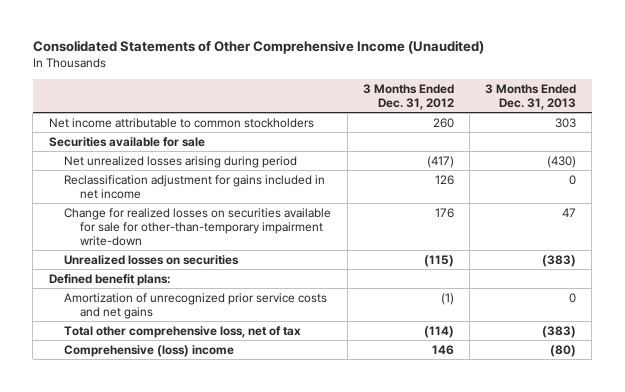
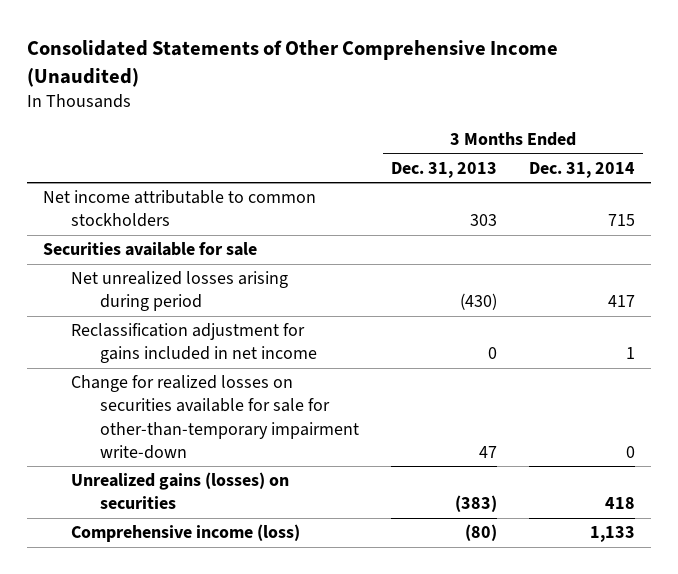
- | 3 Months Ended Dec. 31, 2012 | 3 Months Ended Dec. 31, 2013
+ | 3 Months Ended Dec. 31, 2013 | 3 Months Ended Dec. 31, 2014
- Unrealized losses on securities | (115) | (383)
- Defined benefit plans:
- Amortization of unrecognized prior service costs and net gains | (1) | 0
- Total other comprehensive loss, net of tax | (114) | (383)
- Comprehensive (loss) income | 146 | (80)
+ Unrealized gains (losses) on securities | (383) | 418
+ Comprehensive income (loss) | (80) | 1,133

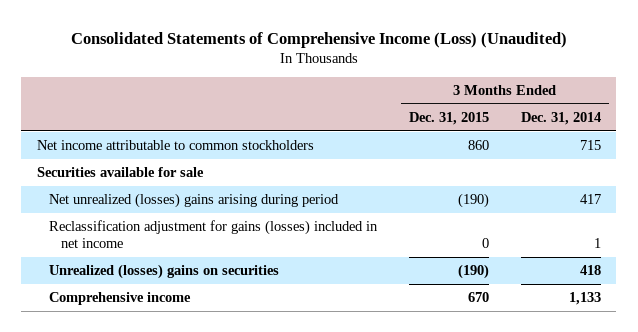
- Consolidated Statements of Other Comprehensive Income (Unaudited)
+ Consolidated Statements of Comprehensive Income (Loss) (Unaudited)
- | 3 Months Ended Dec. 31, 2013 | 3 Months Ended Dec. 31, 2014
+ | 3 Months Ended Dec. 31, 2015 | 3 Months Ended Dec. 31, 2014
- Net unrealized losses arising during period | (430) | 417
- Reclassification adjustment for gains included in net income | 0 | 1
- Change for realized losses on securities available for sale for other-than-temporary impairment write-down | 47 | 0
- Unrealized gains (losses) on securities | (383) | 418
- Comprehensive income (loss) | (80) | 1,133
+ Net unrealized (losses) gains arising during period | (190) | 417
+ Reclassification adjustment for gains (losses) included in net income | 0 | 1
+ Unrealized (losses) gains on securities | (190) | 418
+ Comprehensive income | 670 | 1,133

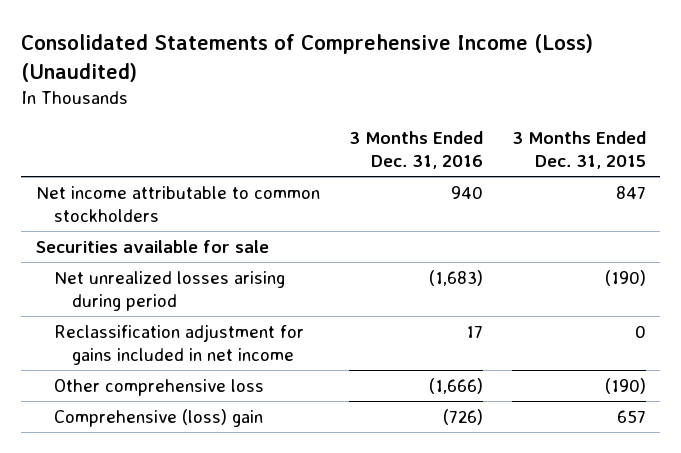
- | 3 Months Ended Dec. 31, 2015 | 3 Months Ended Dec. 31, 2014
+ | 3 Months Ended Dec. 31, 2016 | 3 Months Ended Dec. 31, 2015
- Net income attributable to common stockholders | 860 | 715
+ Net income attributable to common stockholders | 940 | 847
- Net unrealized (losses) gains arising during period | (190) | 417
- Reclassification adjustment for gains (losses) included in net income | 0 | 1
- Unrealized (losses) gains on securities | (190) | 418
- Comprehensive income | 670 | 1,133
+ Net unrealized losses arising during period | (1,683) | (190)
+ Reclassification adjustment for gains included in net income | 17 | 0
+ Other comprehensive loss | (1,666) | (190)
+ Comprehensive (loss) gain | (726) | 657

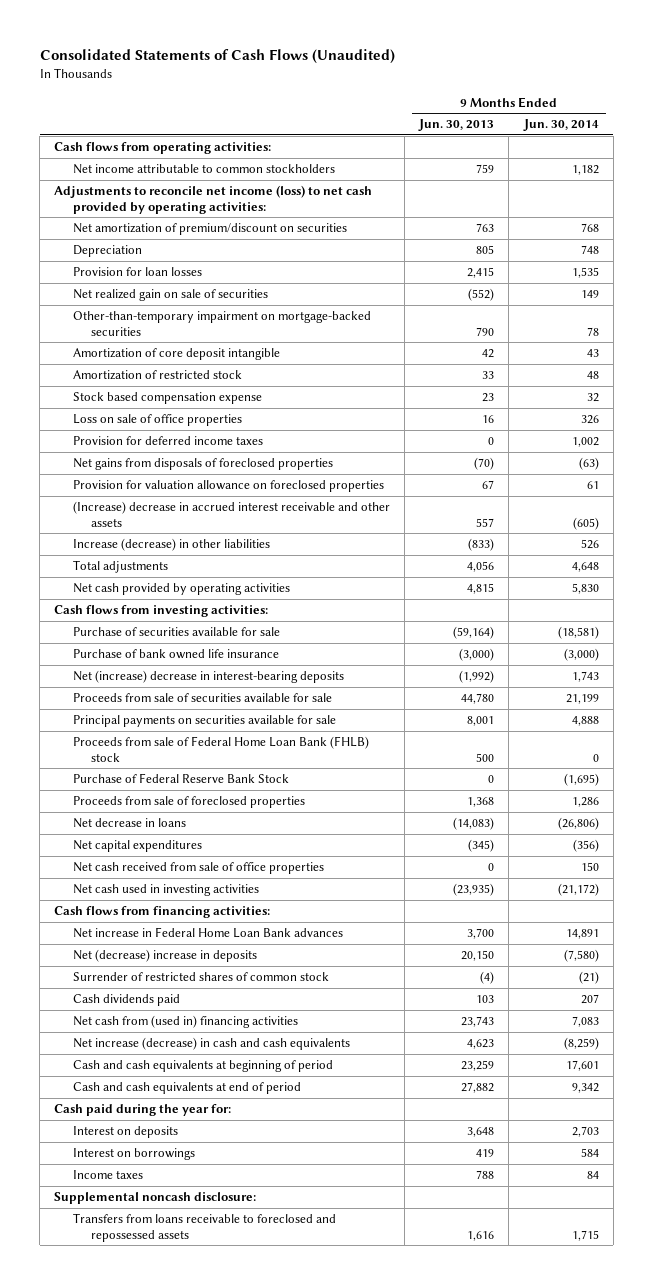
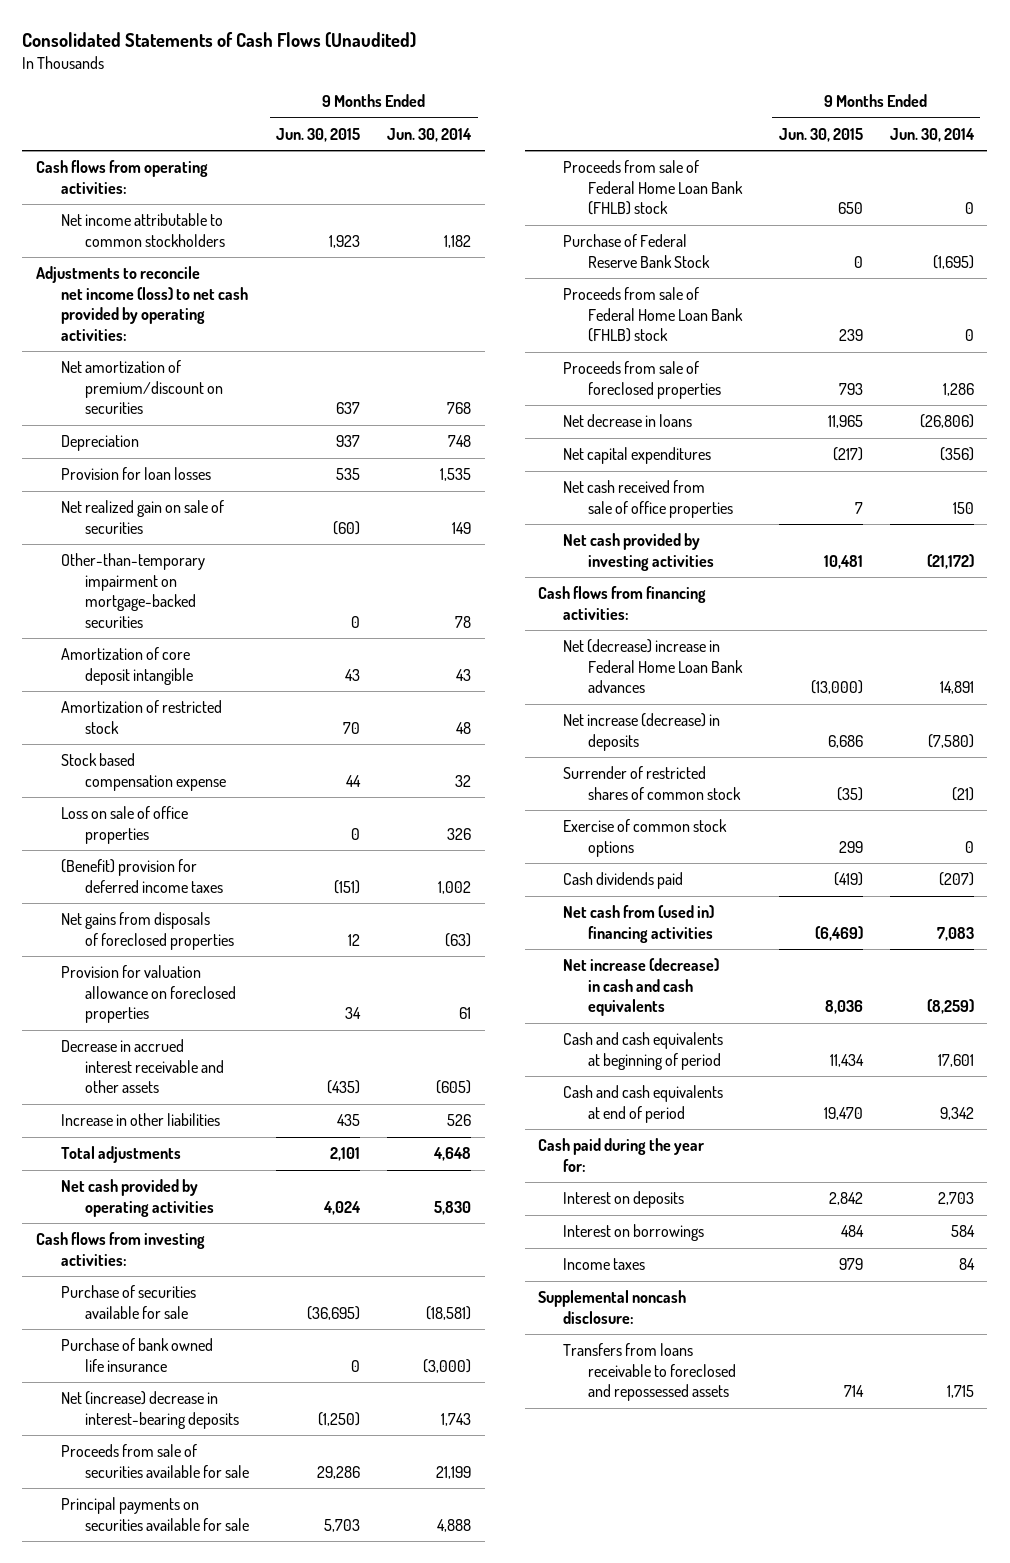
- | 9 Months Ended Jun. 30, 2013 | 9 Months Ended Jun. 30, 2014
+ | 9 Months Ended Jun. 30, 2015 | 9 Months Ended Jun. 30, 2014
- Provision for deferred income taxes | 0 | 1,002
+ (Benefit) provision for deferred income taxes | (151) | 1,002
- (Increase) decrease in accrued interest receivable and other assets | 557 | (605)
- Increase (decrease) in other liabilities | (833) | 526
+ Decrease in accrued interest receivable and other assets | (435) | (605)
+ Increase in other liabilities | 435 | 526
+ Proceeds from sale of Federal Home Loan Bank (FHLB) stock | 239 | 0
- Net cash used in investing activities | (23,935) | (21,172)
+ Net cash provided by investing activities | 10,481 | (21,172)
- Net increase in Federal Home Loan Bank advances | 3,700 | 14,891
- Net (decrease) increase in deposits | 20,150 | (7,580)
+ Net (decrease) increase in Federal Home Loan Bank advances | (13,000) | 14,891
+ Net increase (decrease) in deposits | 6,686 | (7,580)
- Cash dividends paid | 103 | 207
+ Exercise of common stock options | 299 | 0
+ Cash dividends paid | (419) | (207)

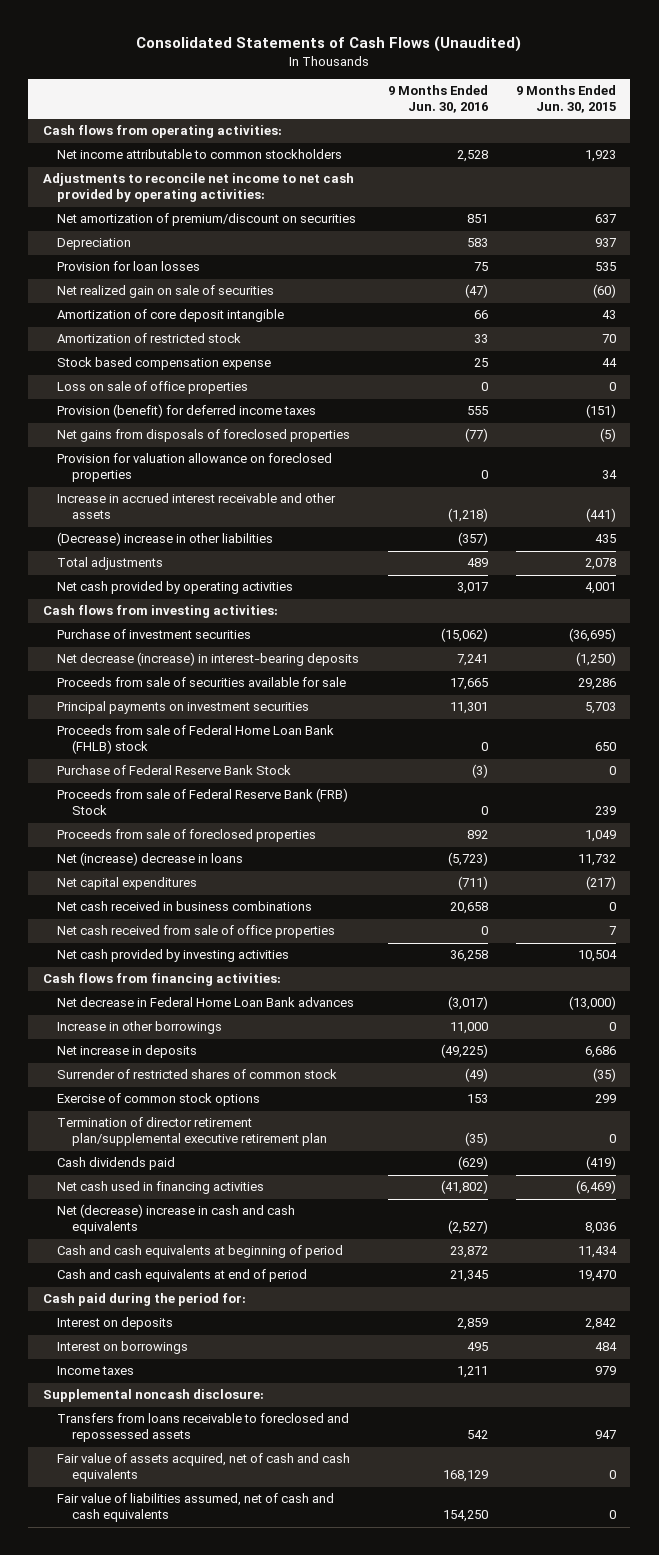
- | 9 Months Ended Jun. 30, 2015 | 9 Months Ended Jun. 30, 2014
+ | 9 Months Ended Jun. 30, 2016 | 9 Months Ended Jun. 30, 2015
- Adjustments to reconcile net income (loss) to net cash provided by operating activities:
+ Adjustments to reconcile net income to net cash provided by operating activities:
- Other-than-temporary impairment on mortgage-backed securities | 0 | 78
- (Benefit) provision for deferred income taxes | (151) | 1,002
- Net gains from disposals of foreclosed properties | 12 | (63)
+ Provision (benefit) for deferred income taxes | 555 | (151)
+ Net gains from disposals of foreclosed properties | (77) | (5)
- Decrease in accrued interest receivable and other assets | (435) | (605)
- Increase in other liabilities | 435 | 526
- Total adjustments | 2,101 | 4,648
- Net cash provided by operating activities | 4,024 | 5,830
+ Increase in accrued interest receivable and other assets | (1,218) | (441)
+ (Decrease) increase in other liabilities | (357) | 435
+ Total adjustments | 489 | 2,078
+ Net cash provided by operating activities | 3,017 | 4,001
- Purchase of securities available for sale | (36,695) | (18,581)
- Purchase of bank owned life insurance | 0 | (3,000)
- Net (increase) decrease in interest-bearing deposits | (1,250) | 1,743
+ Purchase of investment securities | (15,062) | (36,695)
+ Net decrease (increase) in interest-bearing deposits | 7,241 | (1,250)
- Principal payments on securities available for sale | 5,703 | 4,888
+ Principal payments on investment securities | 11,301 | 5,703
- Proceeds from sale of Federal Home Loan Bank (FHLB) stock | 239 | 0
- Proceeds from sale of foreclosed properties | 793 | 1,286
- Net decrease in loans | 11,965 | (26,806)
+ Proceeds from sale of Federal Reserve Bank (FRB) Stock | 0 | 239
+ Proceeds from sale of foreclosed properties | 892 | 1,049
+ Net (increase) decrease in loans | (5,723) | 11,732
+ Net cash received in business combinations | 20,658 | 0
- Net cash provided by investing activities | 10,481 | (21,172)
+ Net cash provided by investing activities | 36,258 | 10,504
- Net (decrease) increase in Federal Home Loan Bank advances | (13,000) | 14,891
- Net increase (decrease) in deposits | 6,686 | (7,580)
+ Net decrease in Federal Home Loan Bank advances | (3,017) | (13,000)
+ Increase in other borrowings | 11,000 | 0
+ Net increase in deposits | (49,225) | 6,686
+ Termination of director retirement plan/supplemental executive retirement plan | (35) | 0
- Net cash from (used in) financing activities | (6,469) | 7,083
- Net increase (decrease) in cash and cash equivalents | 8,036 | (8,259)
+ Net cash used in financing activities | (41,802) | (6,469)
+ Net (decrease) increase in cash and cash equivalents | (2,527) | 8,036
- Cash paid during the year for:
+ Cash paid during the period for:
- Transfers from loans receivable to foreclosed and repossessed assets | 714 | 1,715
+ Transfers from loans receivable to foreclosed and repossessed assets | 542 | 947
+ Fair value of assets acquired, net of cash and cash equivalents | 168,129 | 0
+ Fair value of liabilities assumed, net of cash and cash equivalents | 154,250 | 0

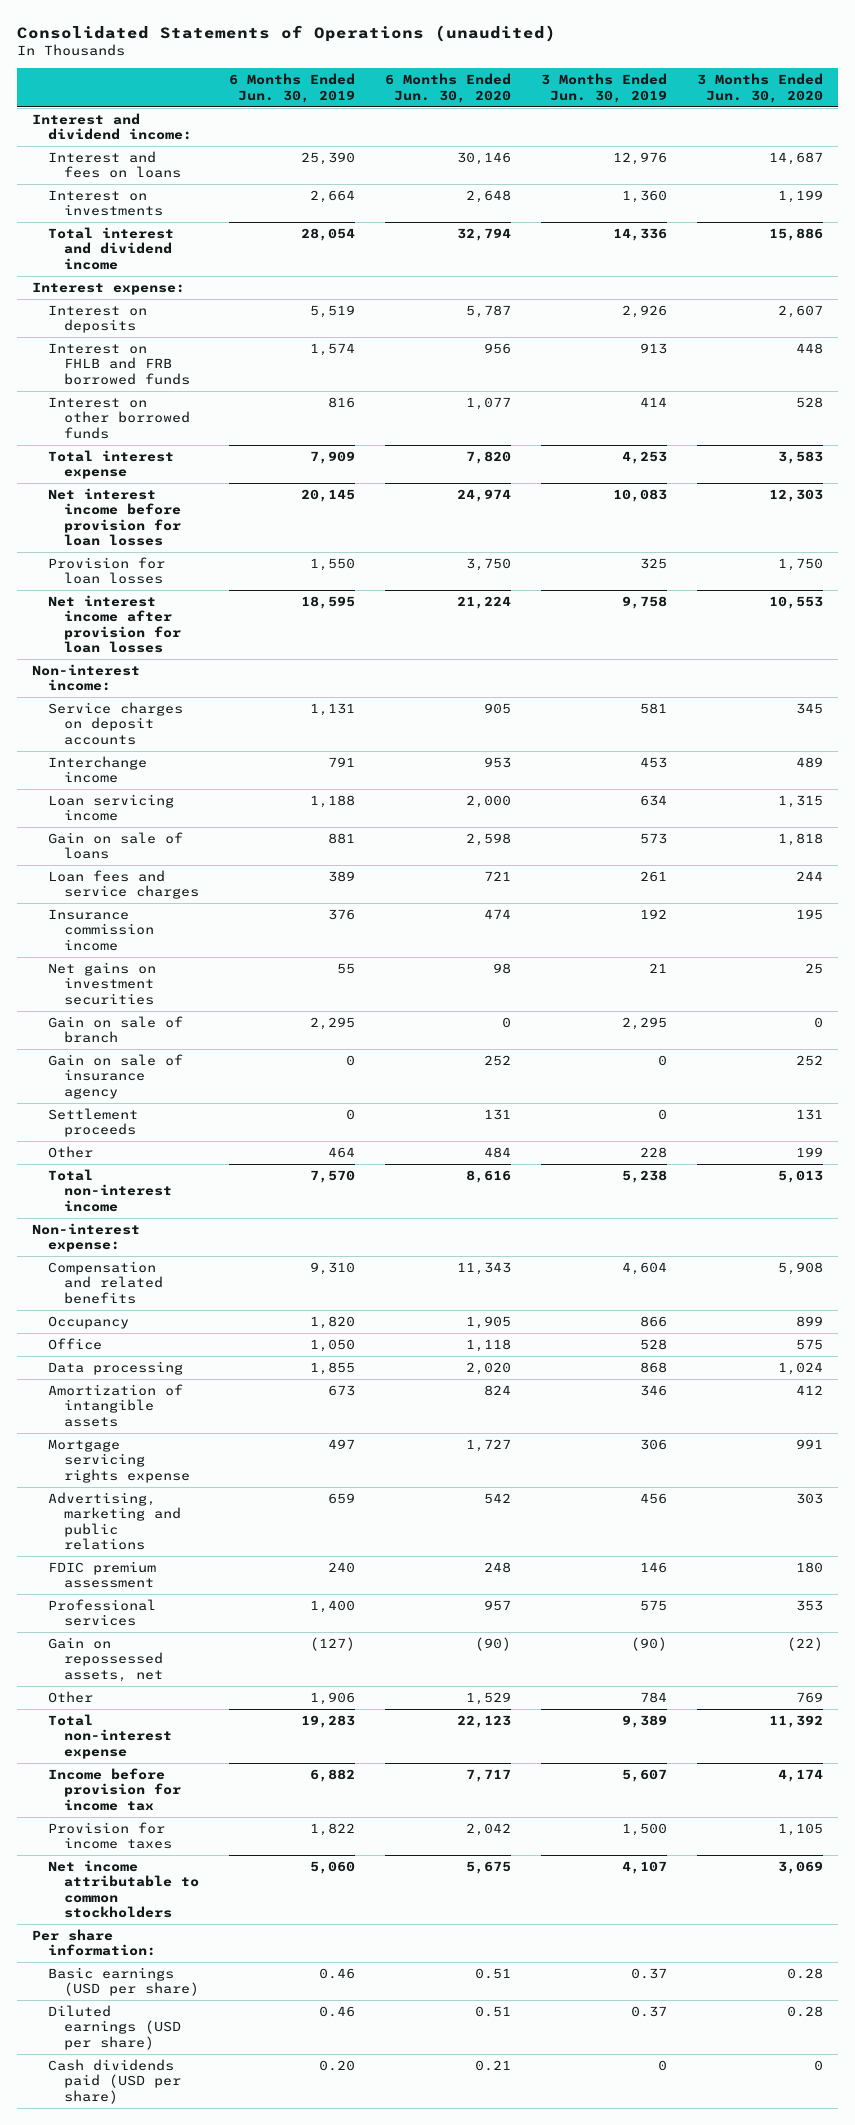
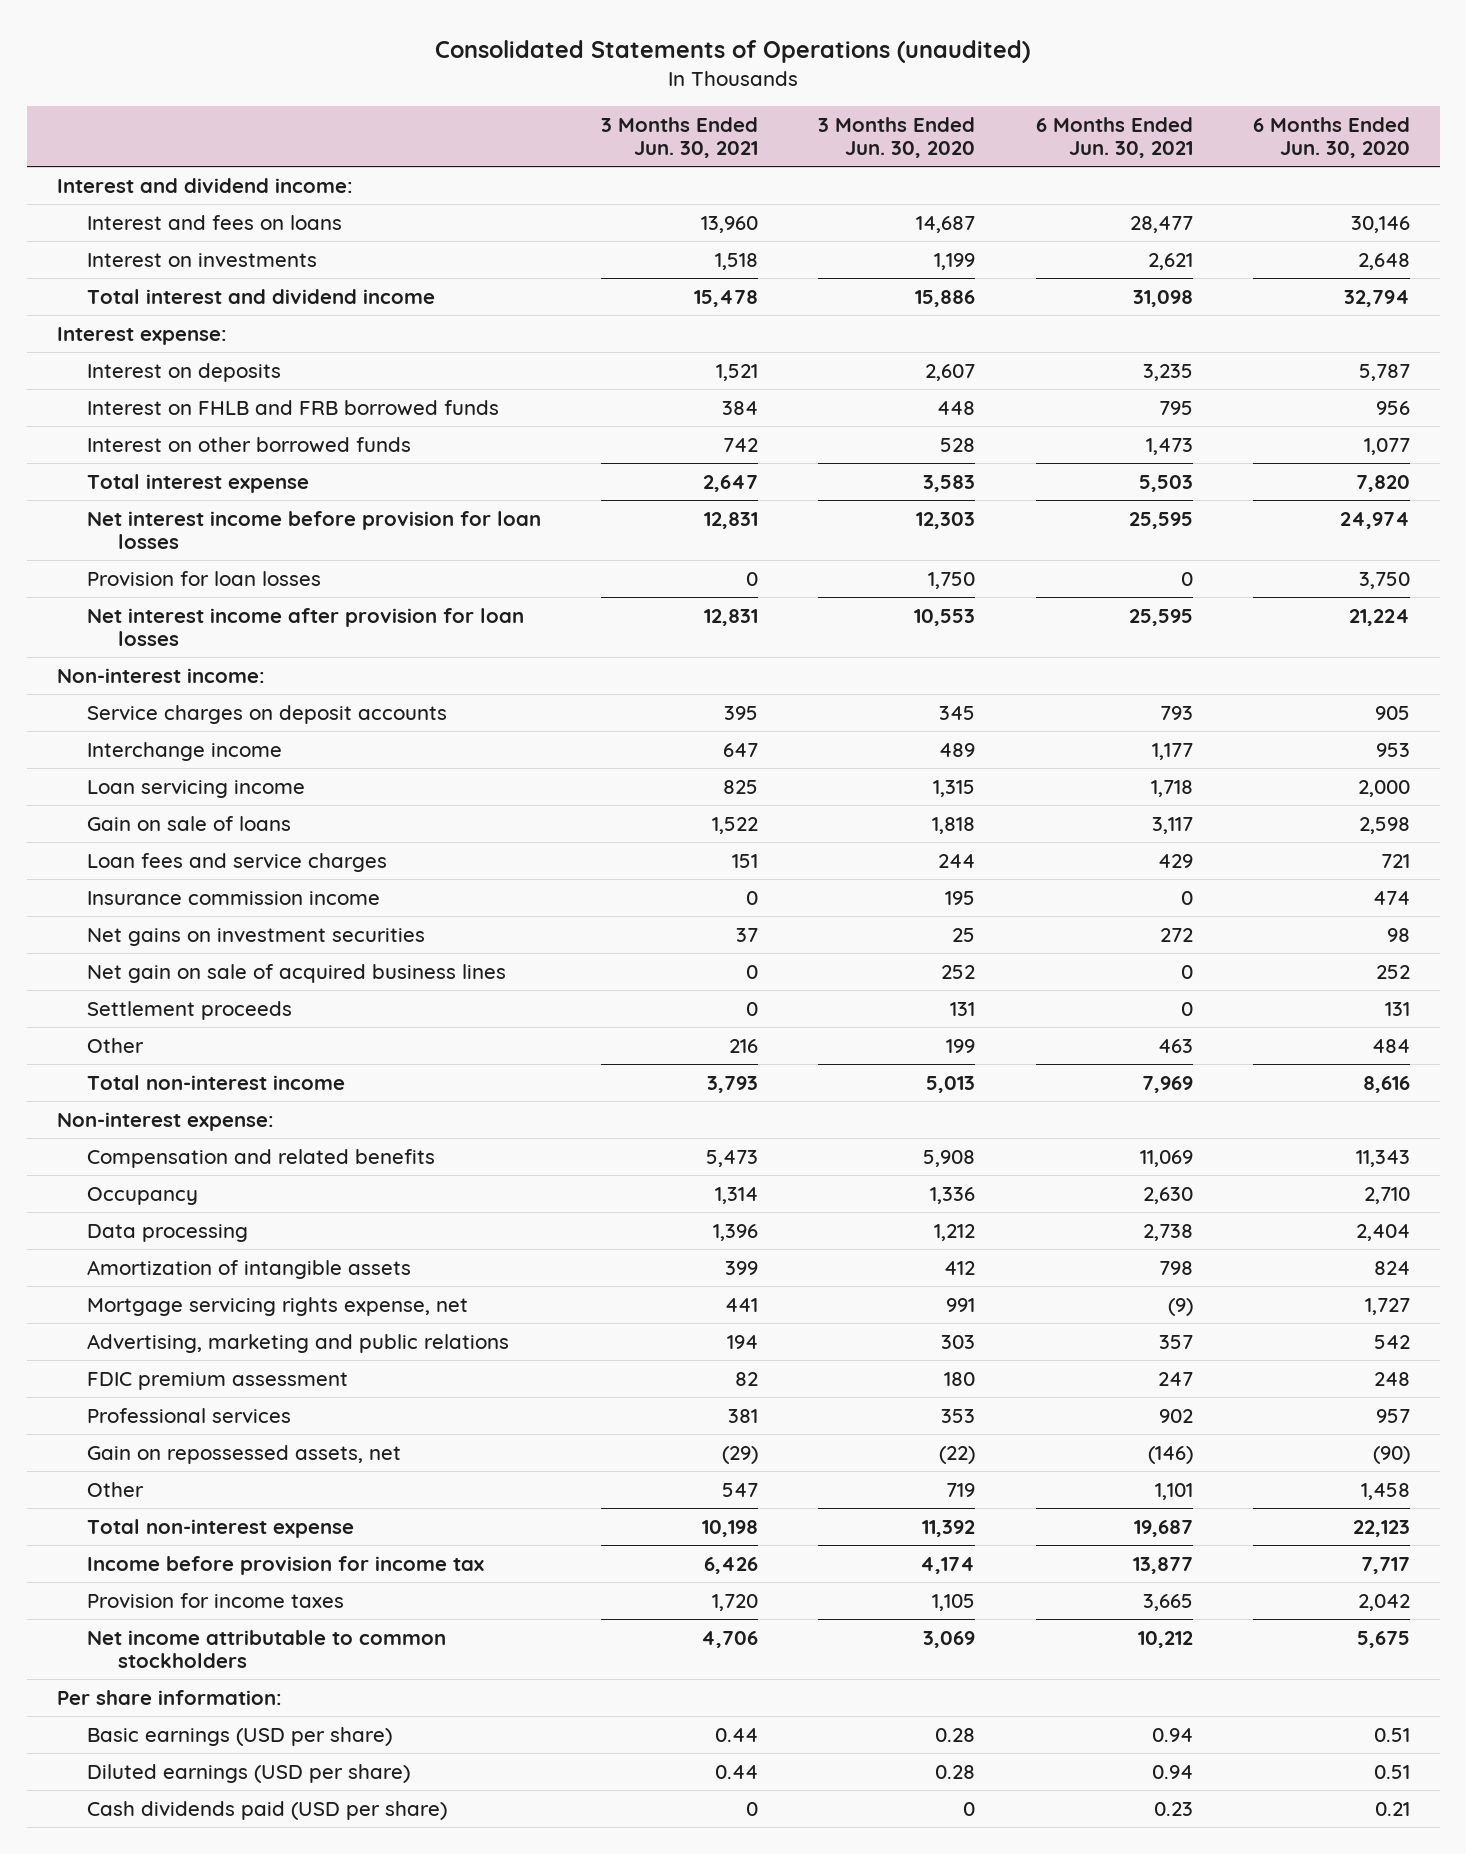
- | 6 Months Ended Jun. 30, 2019 | 6 Months Ended Jun. 30, 2020 | 3 Months Ended Jun. 30, 2019 | 3 Months Ended Jun. 30, 2020
+ | 3 Months Ended Jun. 30, 2021 | 3 Months Ended Jun. 30, 2020 | 6 Months Ended Jun. 30, 2021 | 6 Months Ended Jun. 30, 2020
- Gain on sale of branch | 2,295 | 0 | 2,295 | 0
- Gain on sale of insurance agency | 0 | 252 | 0 | 252
+ Net gain on sale of acquired business lines | 0 | 252 | 0 | 252
- Occupancy | 1,820 | 1,905 | 866 | 899
- Office | 1,050 | 1,118 | 528 | 575
- Data processing | 1,855 | 2,020 | 868 | 1,024
+ Occupancy | 1,314 | 1,336 | 2,630 | 2,710
+ Data processing | 1,396 | 1,212 | 2,738 | 2,404
- Mortgage servicing rights expense | 497 | 1,727 | 306 | 991
+ Mortgage servicing rights expense, net | 441 | 991 | (9) | 1,727
- Other | 1,906 | 1,529 | 784 | 769
+ Other | 547 | 719 | 1,101 | 1,458

